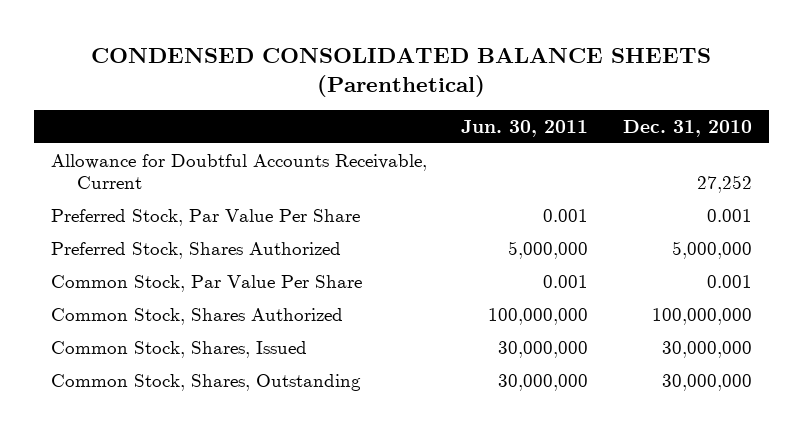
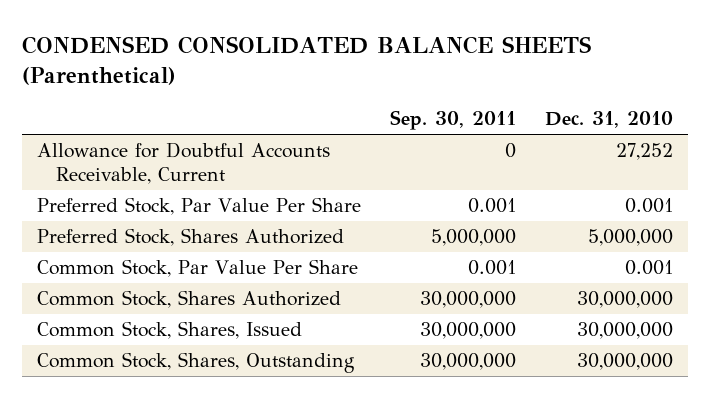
- | Jun. 30, 2011 | Dec. 31, 2010
+ | Sep. 30, 2011 | Dec. 31, 2010
- Common Stock, Shares Authorized | 100,000,000 | 100,000,000
+ Common Stock, Shares Authorized | 30,000,000 | 30,000,000

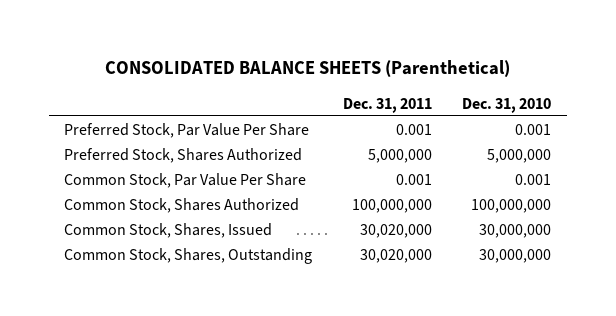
- CONDENSED CONSOLIDATED BALANCE SHEETS (Parenthetical)
+ CONSOLIDATED BALANCE SHEETS (Parenthetical)
- | Sep. 30, 2011 | Dec. 31, 2010
+ | Dec. 31, 2011 | Dec. 31, 2010
- Allowance for Doubtful Accounts Receivable, Current | 0 | 27,252
- Common Stock, Shares Authorized | 30,000,000 | 30,000,000
+ Common Stock, Shares Authorized | 100,000,000 | 100,000,000

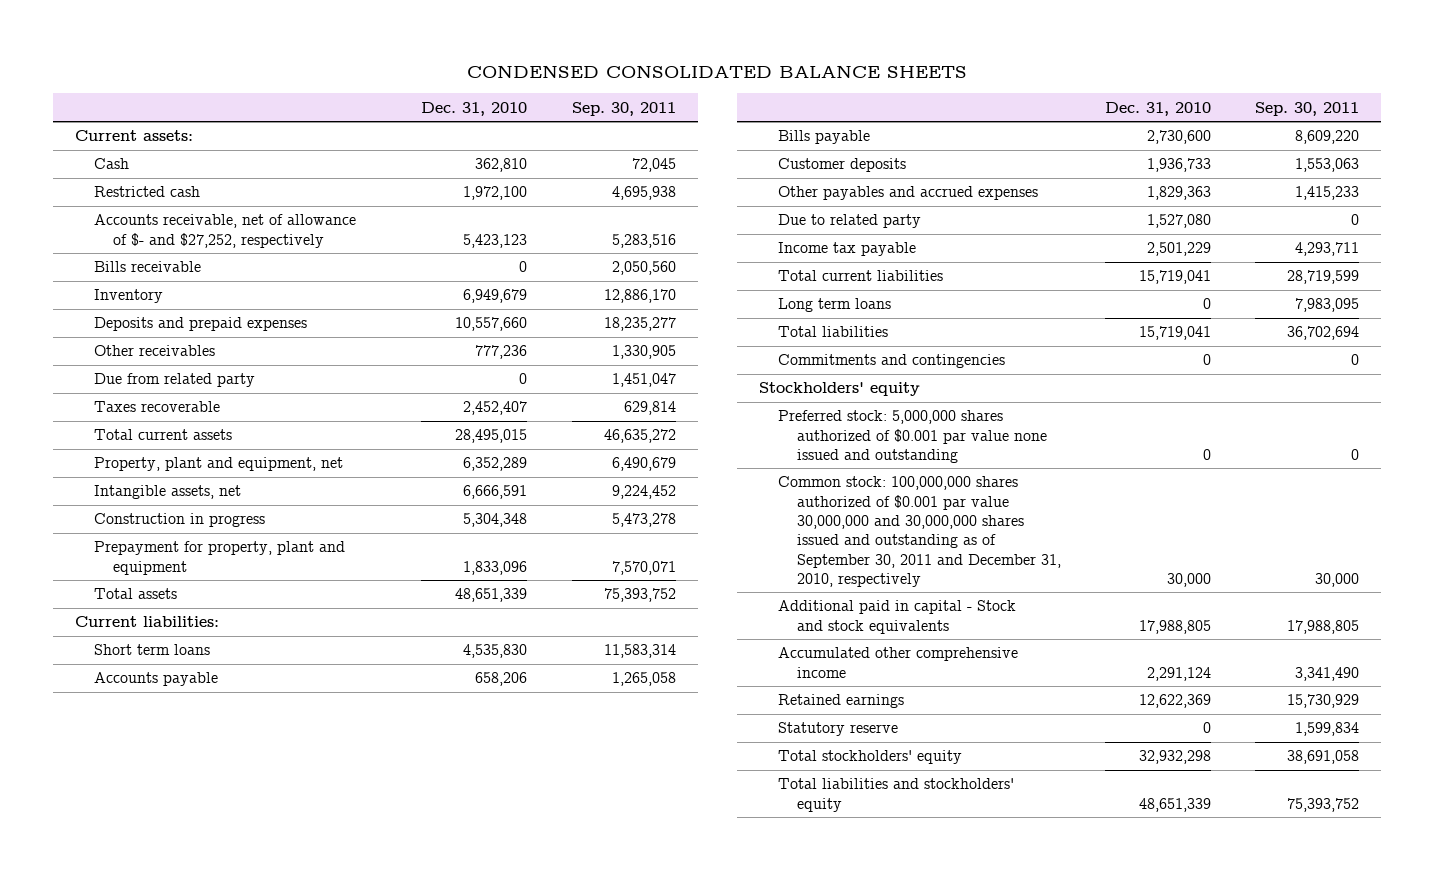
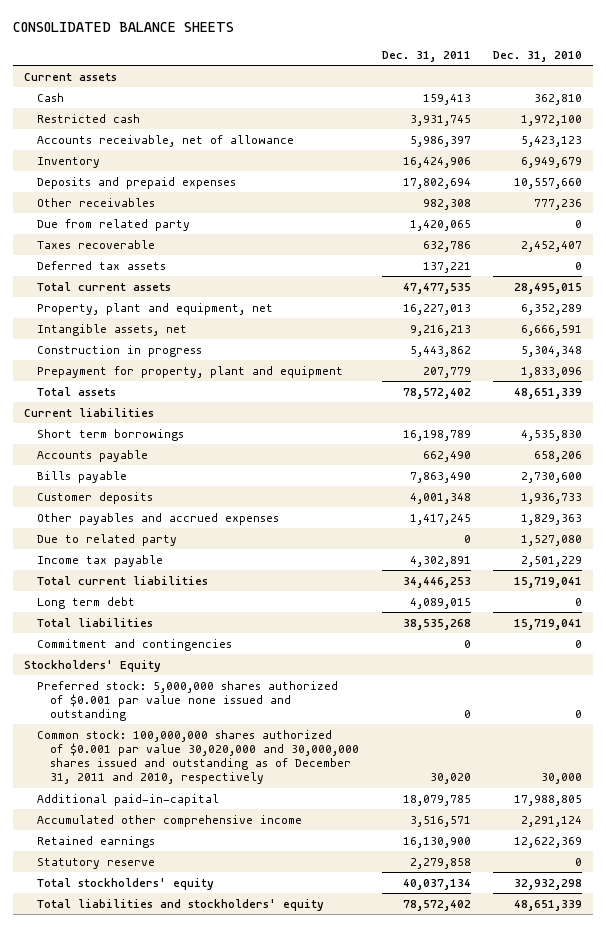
- CONDENSED CONSOLIDATED BALANCE SHEETS
+ CONSOLIDATED BALANCE SHEETS
- | Dec. 31, 2010 | Sep. 30, 2011
+ | Dec. 31, 2011 | Dec. 31, 2010
- Current assets:
+ Current assets
- Accounts receivable, net of allowance of $- and $27,252, respectively | 5,423,123 | 5,283,516
- Bills receivable | 0 | 2,050,560
+ Accounts receivable, net of allowance | 5,986,397 | 5,423,123
+ Deferred tax assets | 137,221 | 0
- Current liabilities:
- Short term loans | 4,535,830 | 11,583,314
+ Current liabilities
+ Short term borrowings | 16,198,789 | 4,535,830
- Long term loans | 0 | 7,983,095
+ Long term debt | 4,089,015 | 0
- Commitments and contingencies | 0 | 0
- Stockholders' equity
+ Commitment and contingencies | 0 | 0
+ Stockholders' Equity
- Common stock: 100,000,000 shares authorized of $0.001 par value 30,000,000 and 30,000,000 shares issued and outstanding as of September 30, 2011 and December 31, 2010, respectively | 30,000 | 30,000
- Additional paid in capital - Stock and stock equivalents | 17,988,805 | 17,988,805
+ Common stock: 100,000,000 shares authorized of $0.001 par value 30,020,000 and 30,000,000 shares issued and outstanding as of December 31, 2011 and 2010, respectively | 30,020 | 30,000
+ Additional paid-in-capital | 18,079,785 | 17,988,805

